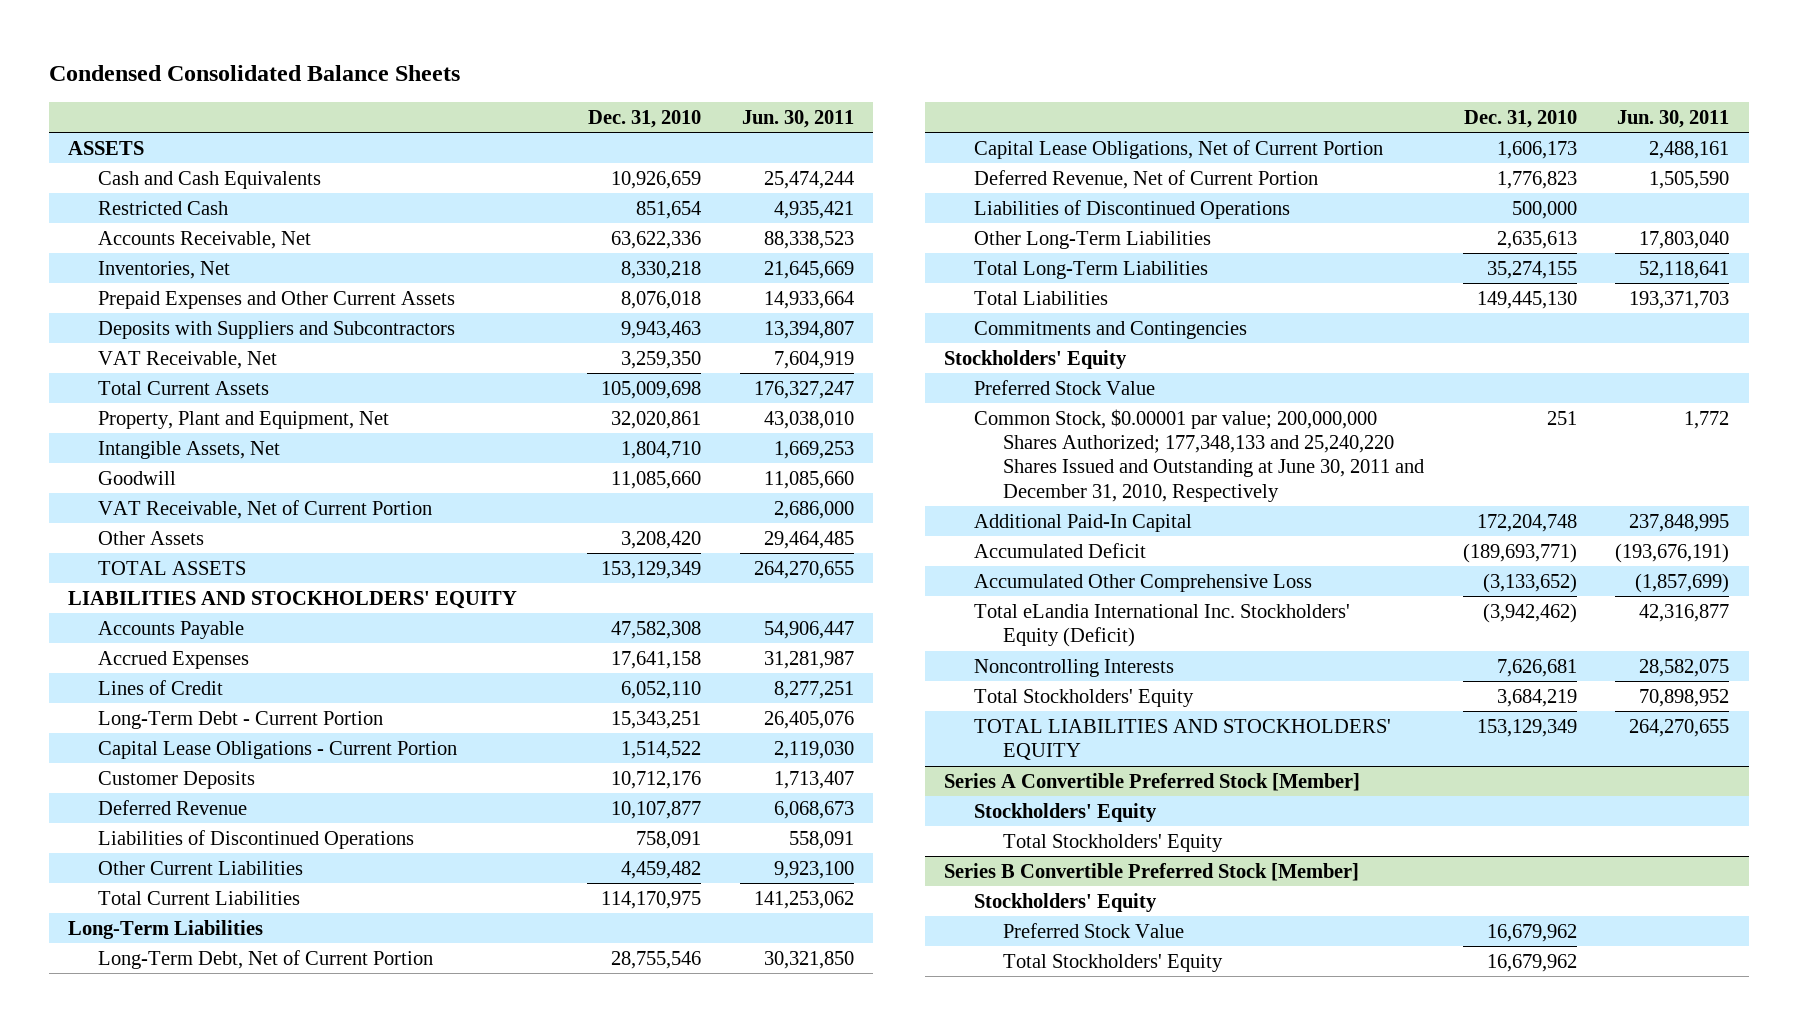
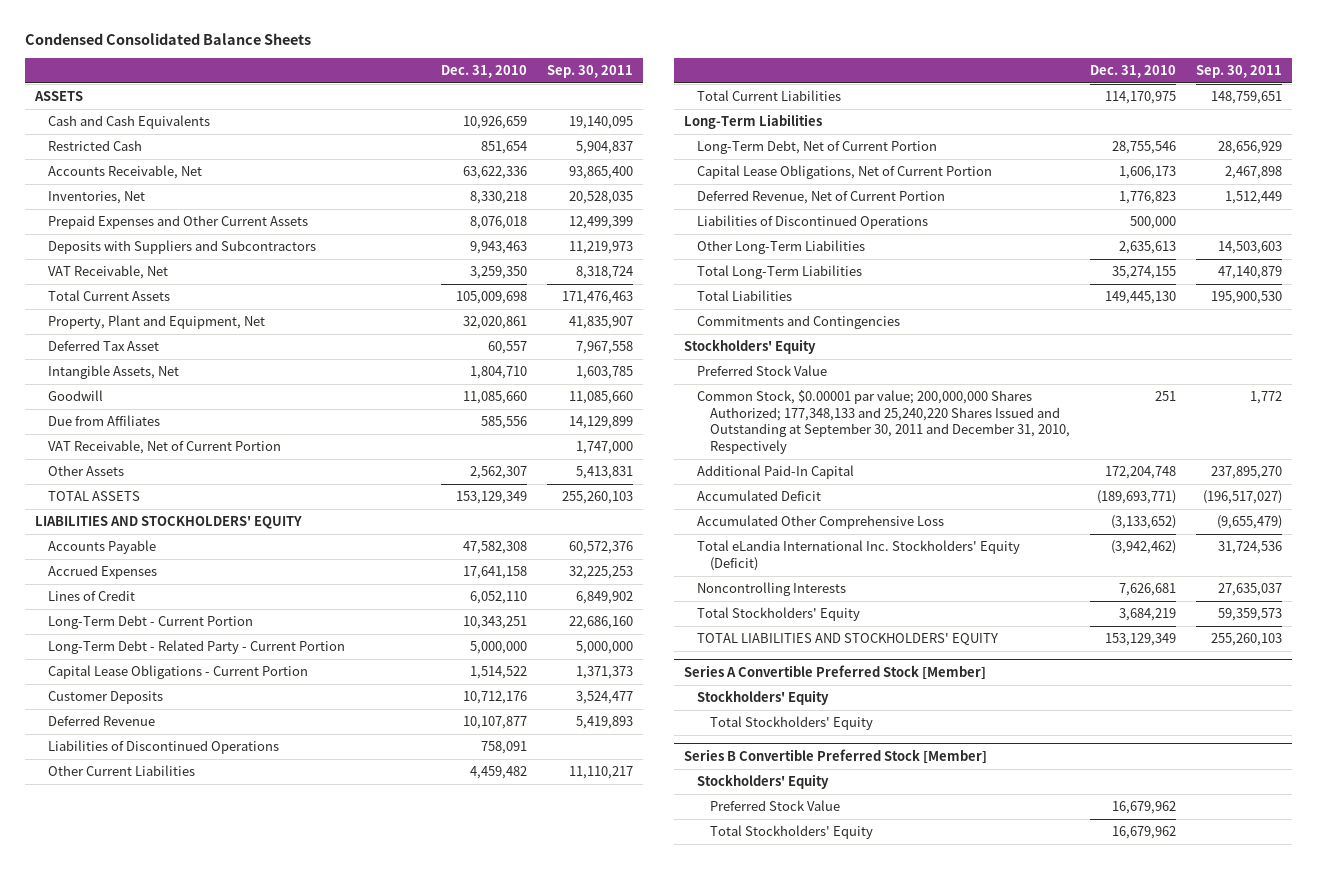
- | Dec. 31, 2010 | Jun. 30, 2011
+ | Dec. 31, 2010 | Sep. 30, 2011
+ Deferred Tax Asset | 60,557 | 7,967,558
+ Due from Affiliates | 585,556 | 14,129,899
- Other Assets | 3,208,420 | 29,464,485
+ Other Assets | 2,562,307 | 5,413,831
- Long-Term Debt - Current Portion | 15,343,251 | 26,405,076
+ Long-Term Debt - Current Portion | 10,343,251 | 22,686,160
+ Long-Term Debt - Related Party - Current Portion | 5,000,000 | 5,000,000
- Common Stock, $0.00001 par value; 200,000,000 Shares Authorized; 177,348,133 and 25,240,220 Shares Issued and Outstanding at June 30, 2011 and December 31, 2010, Respectively | 251 | 1,772
+ Common Stock, $0.00001 par value; 200,000,000 Shares Authorized; 177,348,133 and 25,240,220 Shares Issued and Outstanding at September 30, 2011 and December 31, 2010, Respectively | 251 | 1,772

